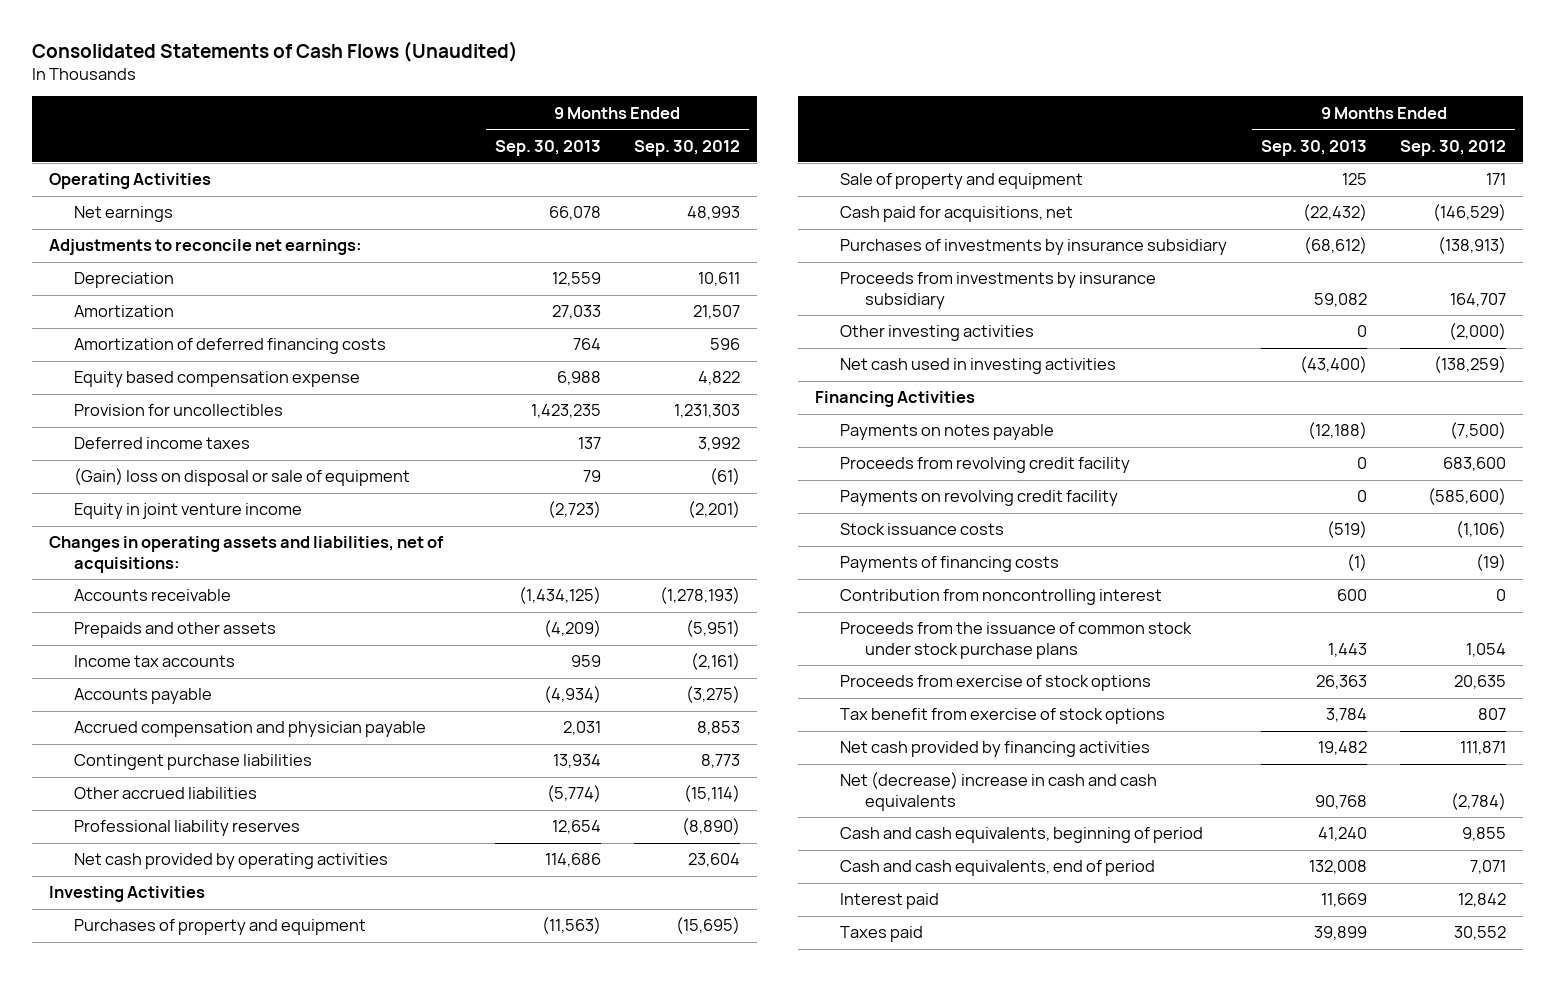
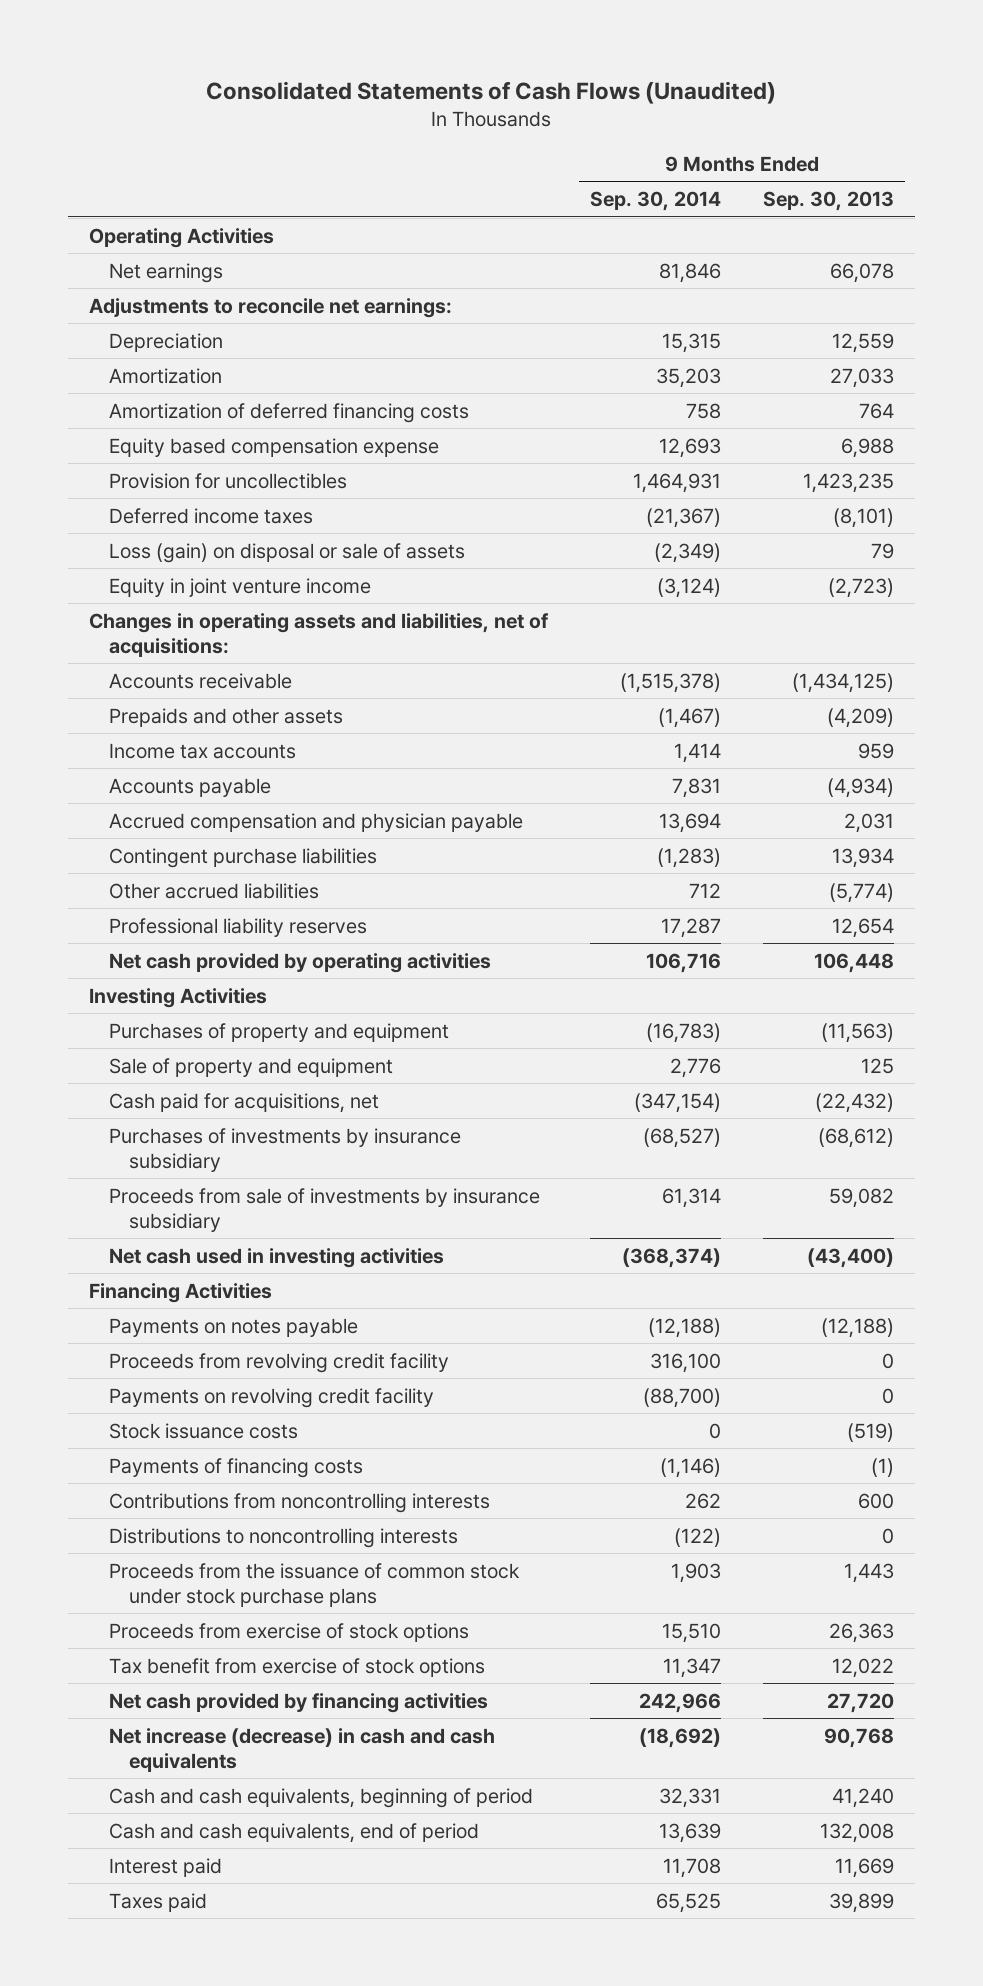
- | 9 Months Ended Sep. 30, 2013 | 9 Months Ended Sep. 30, 2012
+ | 9 Months Ended Sep. 30, 2014 | 9 Months Ended Sep. 30, 2013
- Deferred income taxes | 137 | 3,992
- (Gain) loss on disposal or sale of equipment | 79 | (61)
+ Deferred income taxes | (21,367) | (8,101)
+ Loss (gain) on disposal or sale of assets | (2,349) | 79
- Net cash provided by operating activities | 114,686 | 23,604
+ Net cash provided by operating activities | 106,716 | 106,448
- Proceeds from investments by insurance subsidiary | 59,082 | 164,707
- Other investing activities | 0 | (2,000)
+ Proceeds from sale of investments by insurance subsidiary | 61,314 | 59,082
- Contribution from noncontrolling interest | 600 | 0
+ Contributions from noncontrolling interests | 262 | 600
+ Distributions to noncontrolling interests | (122) | 0
- Tax benefit from exercise of stock options | 3,784 | 807
- Net cash provided by financing activities | 19,482 | 111,871
- Net (decrease) increase in cash and cash equivalents | 90,768 | (2,784)
+ Tax benefit from exercise of stock options | 11,347 | 12,022
+ Net cash provided by financing activities | 242,966 | 27,720
+ Net increase (decrease) in cash and cash equivalents | (18,692) | 90,768

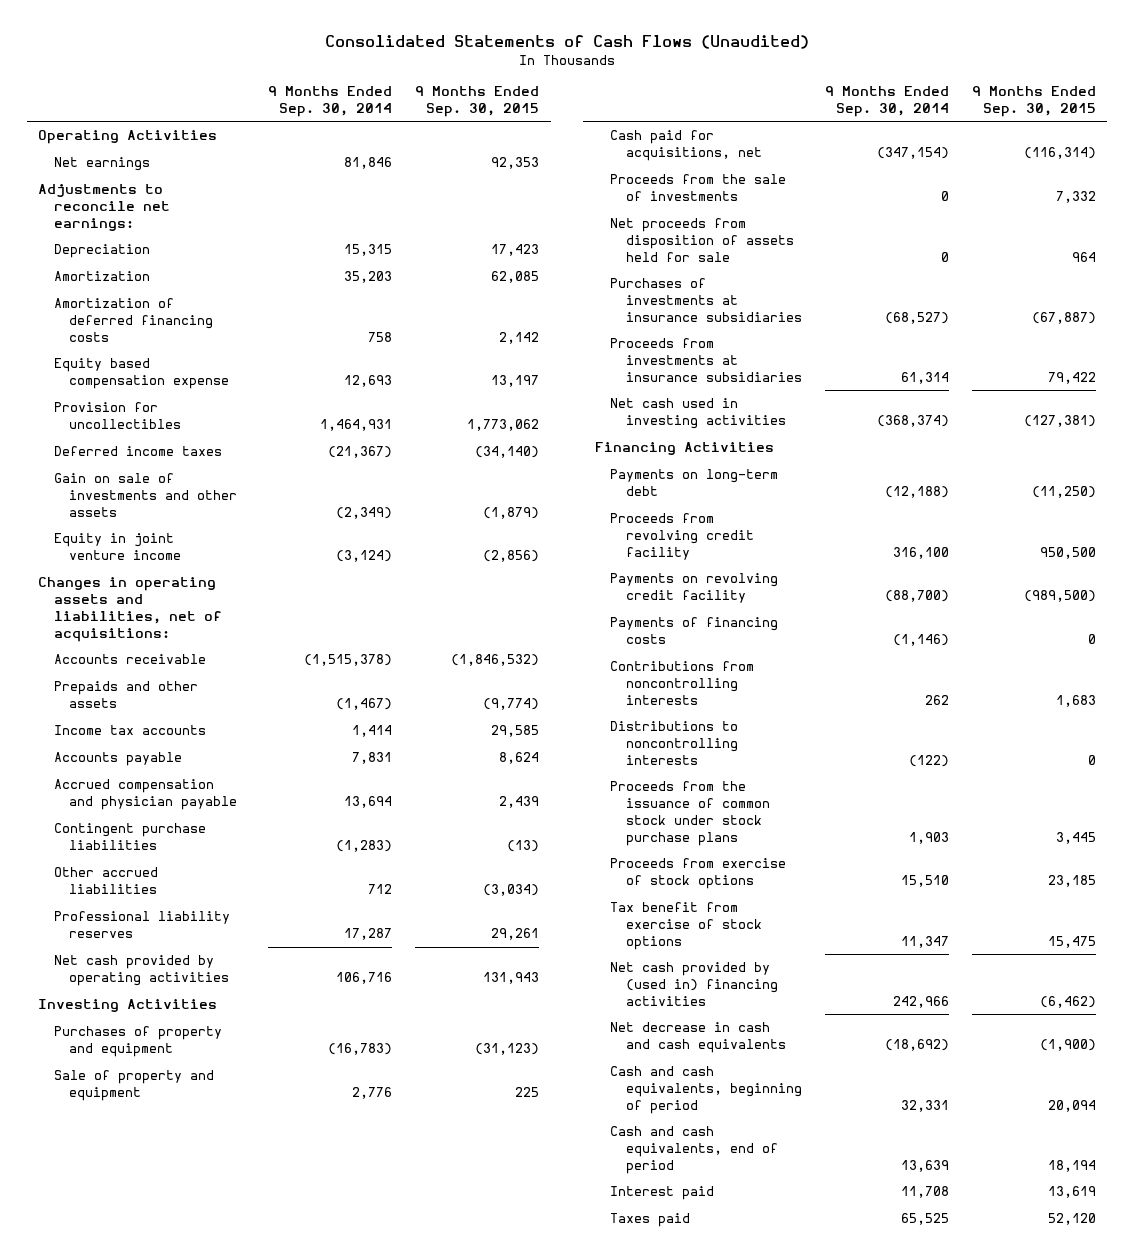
- | 9 Months Ended Sep. 30, 2014 | 9 Months Ended Sep. 30, 2013
+ | 9 Months Ended Sep. 30, 2014 | 9 Months Ended Sep. 30, 2015
- Loss (gain) on disposal or sale of assets | (2,349) | 79
+ Gain on sale of investments and other assets | (2,349) | (1,879)
- Purchases of investments by insurance subsidiary | (68,527) | (68,612)
- Proceeds from sale of investments by insurance subsidiary | 61,314 | 59,082
+ Proceeds from the sale of investments | 0 | 7,332
+ Net proceeds from disposition of assets held for sale | 0 | 964
+ Purchases of investments at insurance subsidiaries | (68,527) | (67,887)
+ Proceeds from investments at insurance subsidiaries | 61,314 | 79,422
- Payments on notes payable | (12,188) | (12,188)
+ Payments on long-term debt | (12,188) | (11,250)
- Stock issuance costs | 0 | (519)
- Net cash provided by financing activities | 242,966 | 27,720
- Net increase (decrease) in cash and cash equivalents | (18,692) | 90,768
+ Net cash provided by (used in) financing activities | 242,966 | (6,462)
+ Net decrease in cash and cash equivalents | (18,692) | (1,900)

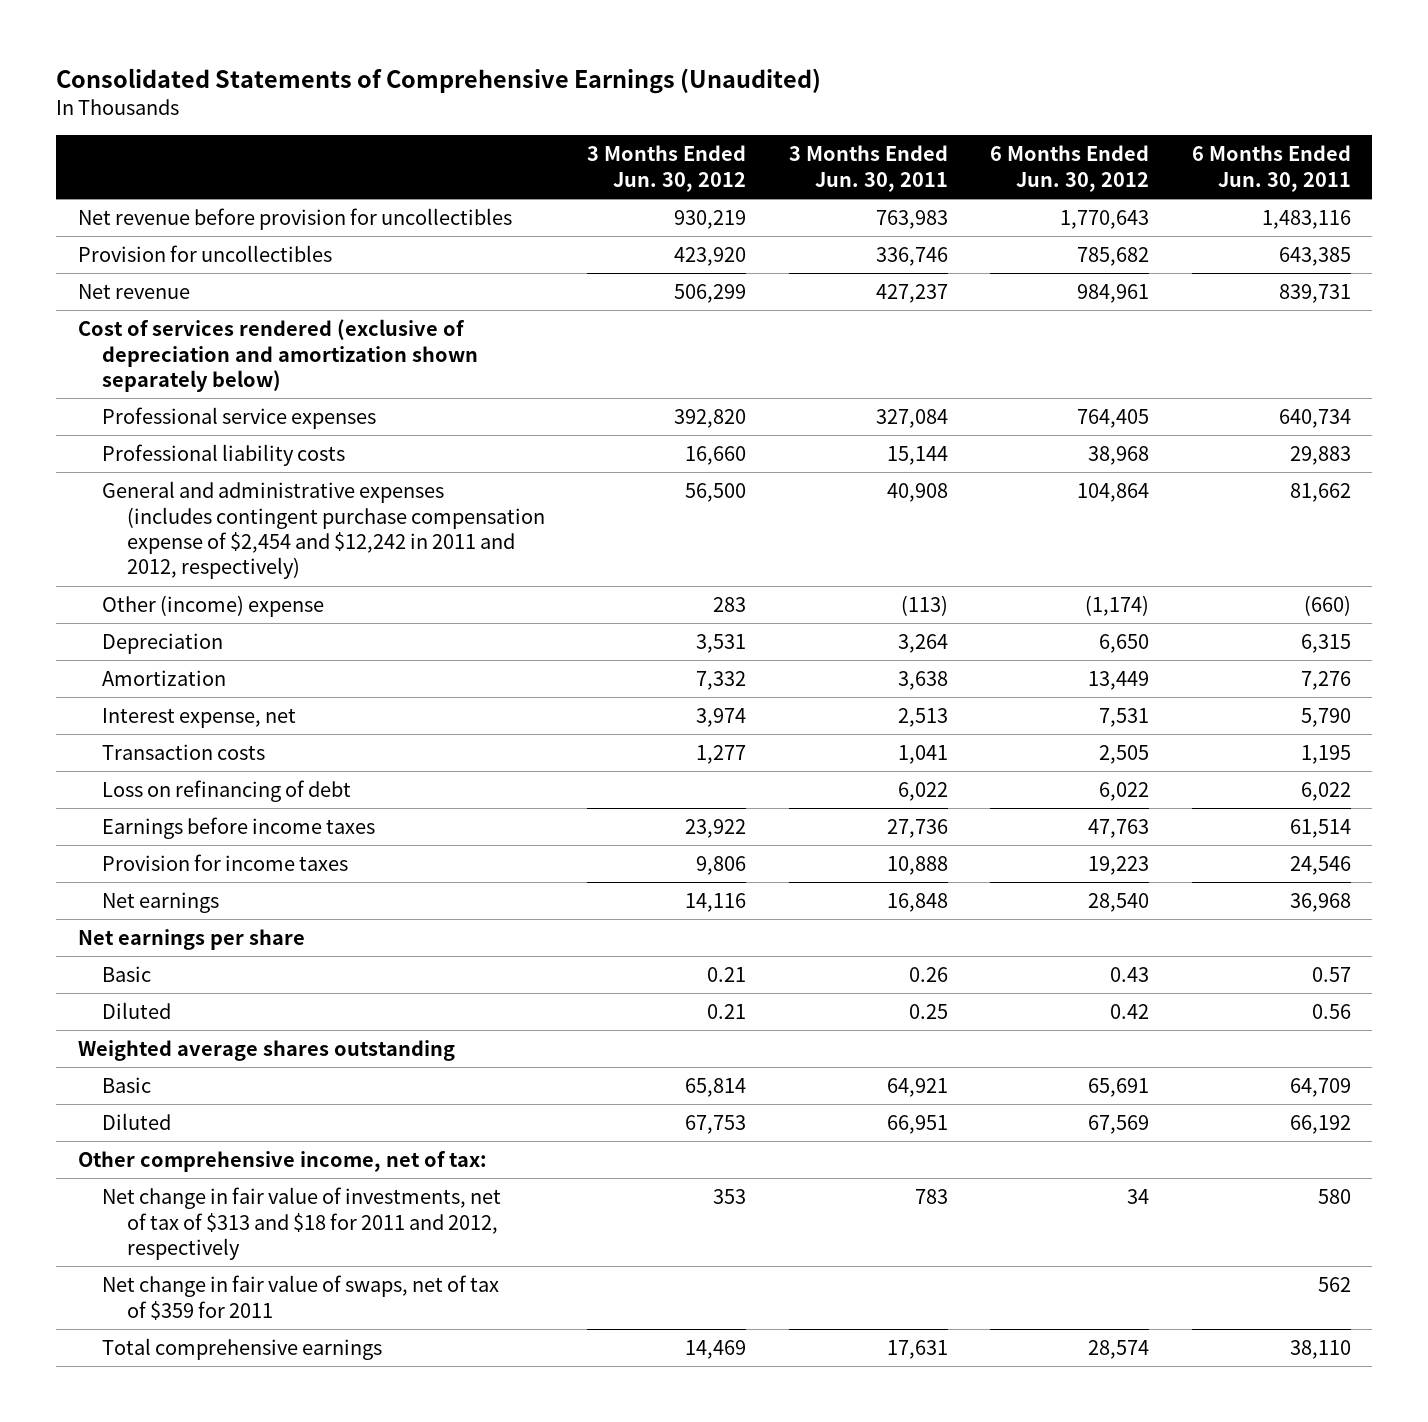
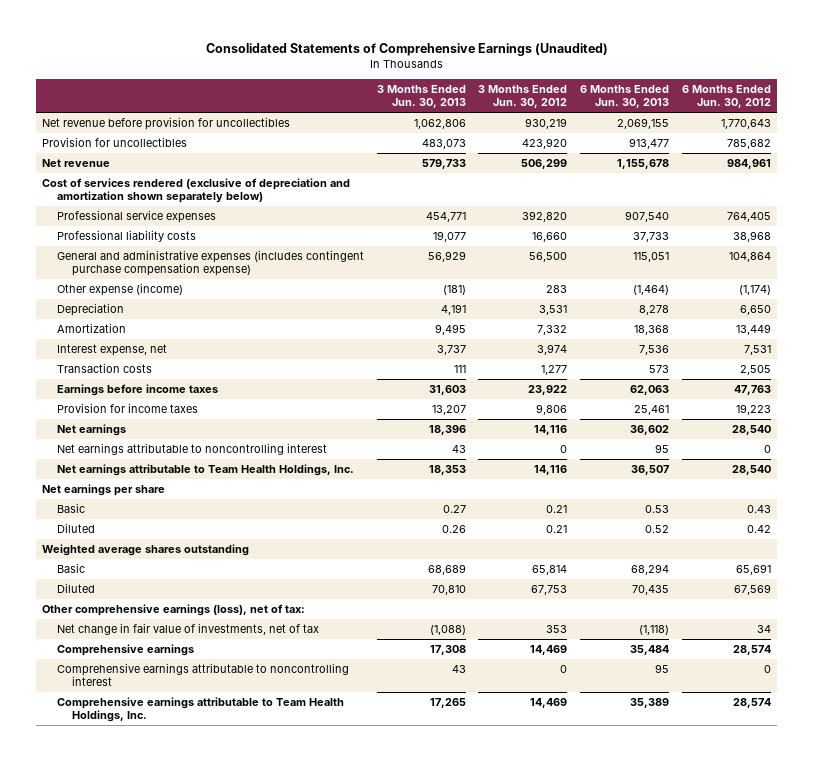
- | 3 Months Ended Jun. 30, 2012 | 3 Months Ended Jun. 30, 2011 | 6 Months Ended Jun. 30, 2012 | 6 Months Ended Jun. 30, 2011
+ | 3 Months Ended Jun. 30, 2013 | 3 Months Ended Jun. 30, 2012 | 6 Months Ended Jun. 30, 2013 | 6 Months Ended Jun. 30, 2012
- General and administrative expenses (includes contingent purchase compensation expense of $2,454 and $12,242 in 2011 and 2012, respectively) | 56,500 | 40,908 | 104,864 | 81,662
- Other (income) expense | 283 | (113) | (1,174) | (660)
+ General and administrative expenses (includes contingent purchase compensation expense) | 56,929 | 56,500 | 115,051 | 104,864
+ Other expense (income) | (181) | 283 | (1,464) | (1,174)
- Loss on refinancing of debt | | 6,022 | 6,022 | 6,022
+ Net earnings attributable to noncontrolling interest | 43 | 0 | 95 | 0
+ Net earnings attributable to Team Health Holdings, Inc. | 18,353 | 14,116 | 36,507 | 28,540
- Other comprehensive income, net of tax:
- Net change in fair value of investments, net of tax of $313 and $18 for 2011 and 2012, respectively | 353 | 783 | 34 | 580
- Net change in fair value of swaps, net of tax of $359 for 2011 | | | | 562
- Total comprehensive earnings | 14,469 | 17,631 | 28,574 | 38,110
+ Other comprehensive earnings (loss), net of tax:
+ Net change in fair value of investments, net of tax | (1,088) | 353 | (1,118) | 34
+ Comprehensive earnings | 17,308 | 14,469 | 35,484 | 28,574
+ Comprehensive earnings attributable to noncontrolling interest | 43 | 0 | 95 | 0
+ Comprehensive earnings attributable to Team Health Holdings, Inc. | 17,265 | 14,469 | 35,389 | 28,574

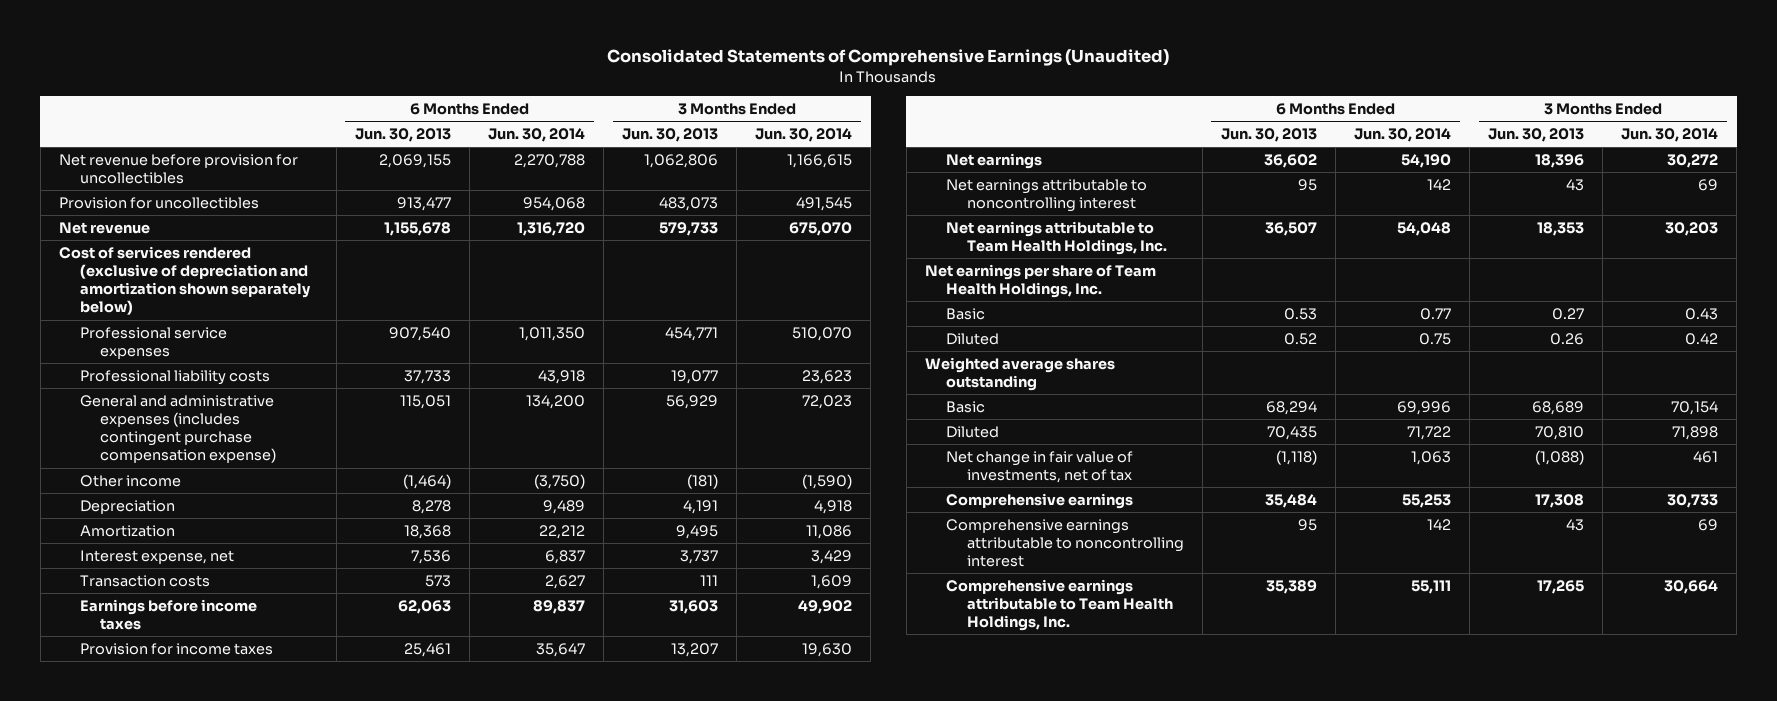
- | 3 Months Ended Jun. 30, 2013 | 3 Months Ended Jun. 30, 2012 | 6 Months Ended Jun. 30, 2013 | 6 Months Ended Jun. 30, 2012
+ | 6 Months Ended Jun. 30, 2013 | 6 Months Ended Jun. 30, 2014 | 3 Months Ended Jun. 30, 2013 | 3 Months Ended Jun. 30, 2014
- Other expense (income) | (181) | 283 | (1,464) | (1,174)
+ Other income | (1,464) | (3,750) | (181) | (1,590)
- Net earnings per share
+ Net earnings per share of Team Health Holdings, Inc.
- Other comprehensive earnings (loss), net of tax:

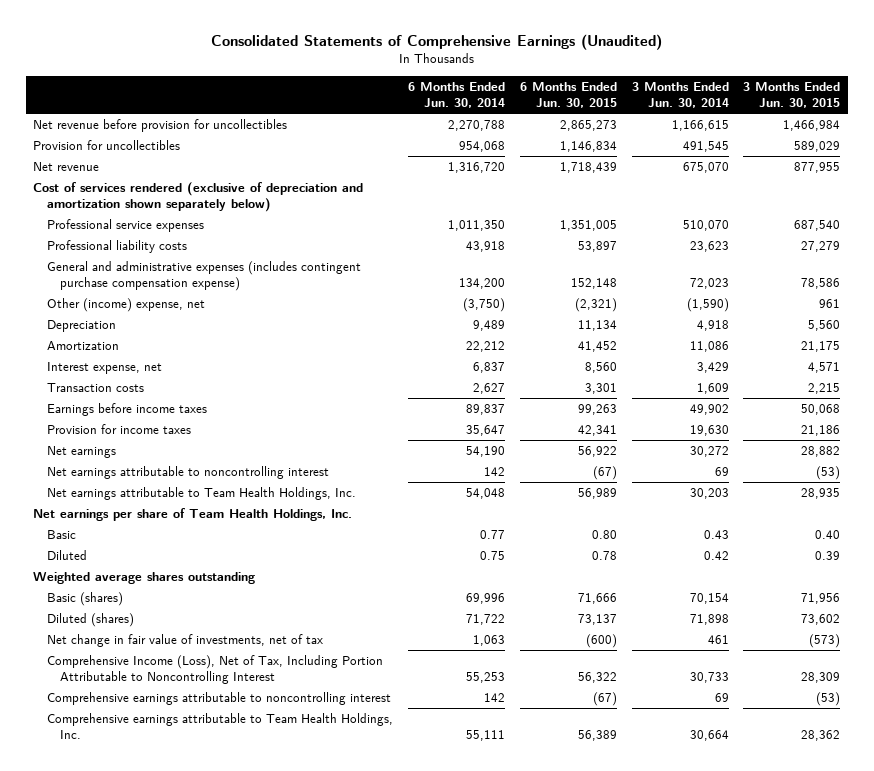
- | 6 Months Ended Jun. 30, 2013 | 6 Months Ended Jun. 30, 2014 | 3 Months Ended Jun. 30, 2013 | 3 Months Ended Jun. 30, 2014
+ | 6 Months Ended Jun. 30, 2014 | 6 Months Ended Jun. 30, 2015 | 3 Months Ended Jun. 30, 2014 | 3 Months Ended Jun. 30, 2015
- Other income | (1,464) | (3,750) | (181) | (1,590)
+ Other (income) expense, net | (3,750) | (2,321) | (1,590) | 961
- Basic | 68,294 | 69,996 | 68,689 | 70,154
- Diluted | 70,435 | 71,722 | 70,810 | 71,898
+ Basic (shares) | 69,996 | 71,666 | 70,154 | 71,956
+ Diluted (shares) | 71,722 | 73,137 | 71,898 | 73,602
- Comprehensive earnings | 35,484 | 55,253 | 17,308 | 30,733
+ Comprehensive Income (Loss), Net of Tax, Including Portion Attributable to Noncontrolling Interest | 55,253 | 56,322 | 30,733 | 28,309

